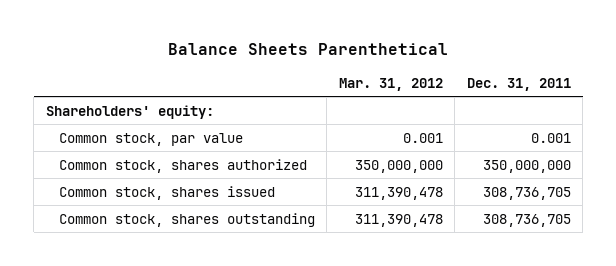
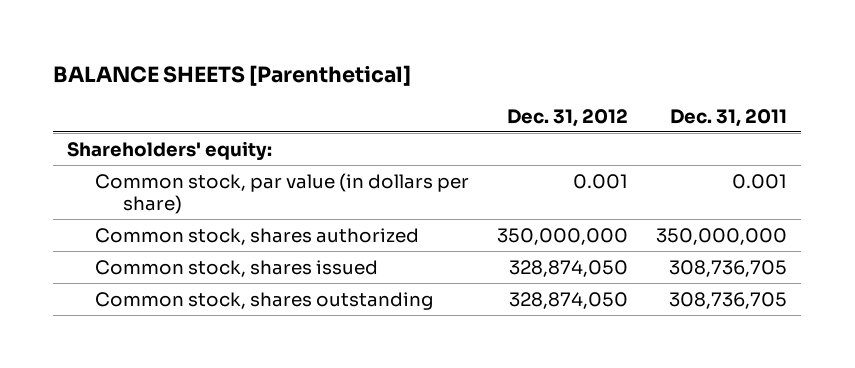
- Balance Sheets Parenthetical
+ BALANCE SHEETS [Parenthetical]
- | Mar. 31, 2012 | Dec. 31, 2011
+ | Dec. 31, 2012 | Dec. 31, 2011
- Common stock, par value | 0.001 | 0.001
+ Common stock, par value (in dollars per share) | 0.001 | 0.001

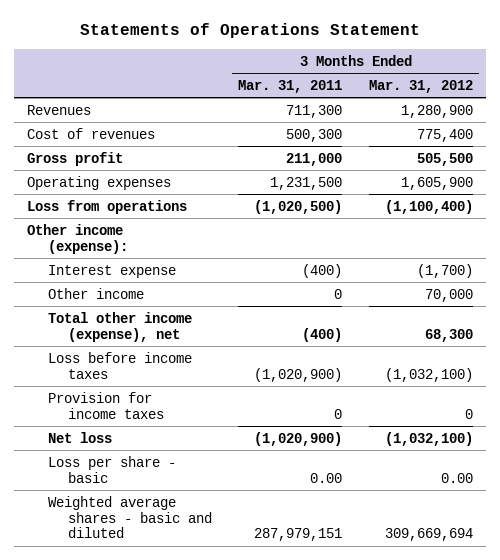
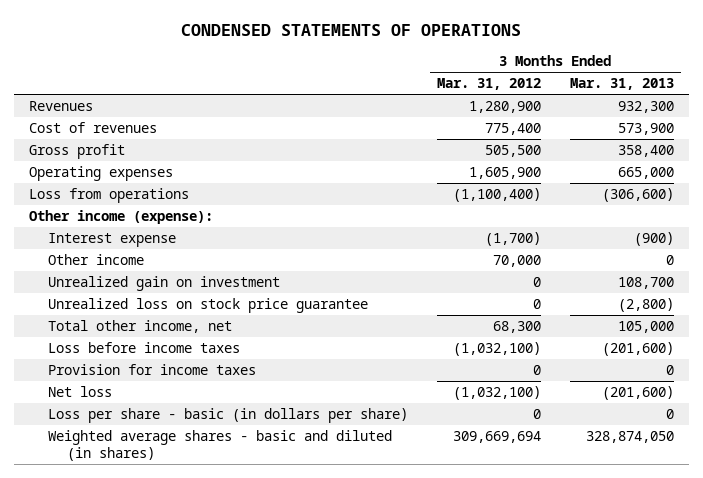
- Statements of Operations Statement
+ CONDENSED STATEMENTS OF OPERATIONS
- | 3 Months Ended Mar. 31, 2011 | 3 Months Ended Mar. 31, 2012
+ | 3 Months Ended Mar. 31, 2012 | 3 Months Ended Mar. 31, 2013
- Total other income (expense), net | (400) | 68,300
+ Unrealized gain on investment | 0 | 108,700
+ Unrealized loss on stock price guarantee | 0 | (2,800)
+ Total other income, net | 68,300 | 105,000
- Loss per share - basic | 0.00 | 0.00
- Weighted average shares - basic and diluted | 287,979,151 | 309,669,694
+ Loss per share - basic (in dollars per share) | 0 | 0
+ Weighted average shares - basic and diluted (in shares) | 309,669,694 | 328,874,050

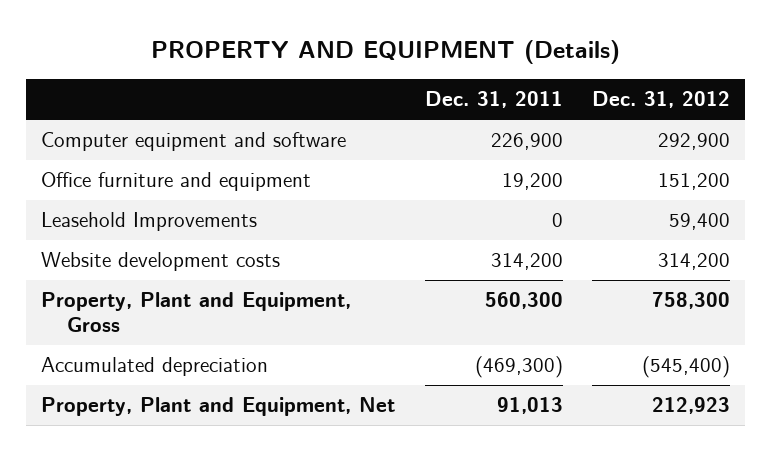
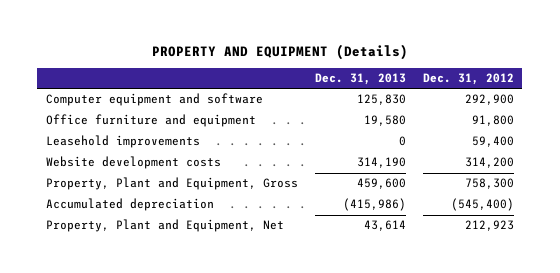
- | Dec. 31, 2011 | Dec. 31, 2012
+ | Dec. 31, 2013 | Dec. 31, 2012
- Office furniture and equipment | 19,200 | 151,200
- Leasehold Improvements | 0 | 59,400
+ Office furniture and equipment | 19,580 | 91,800
+ Leasehold improvements | 0 | 59,400

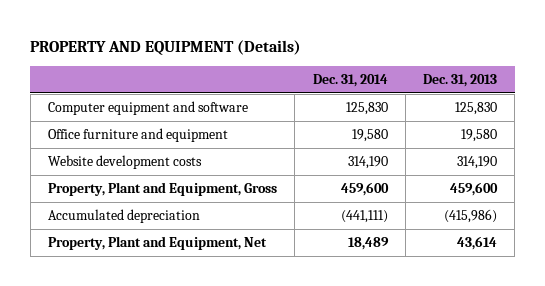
- | Dec. 31, 2013 | Dec. 31, 2012
+ | Dec. 31, 2014 | Dec. 31, 2013
- Leasehold improvements | 0 | 59,400

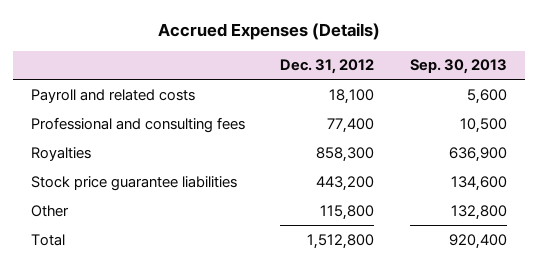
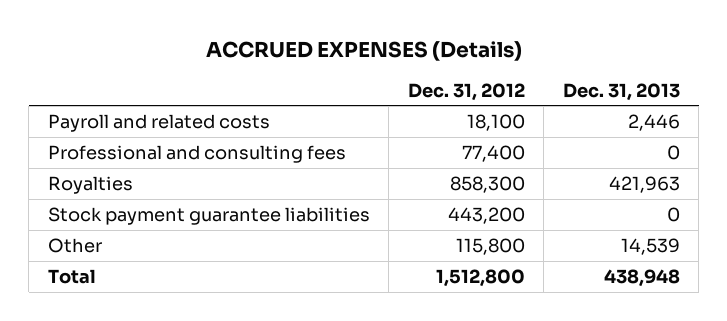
- Accrued Expenses (Details)
+ ACCRUED EXPENSES (Details)
- | Dec. 31, 2012 | Sep. 30, 2013
+ | Dec. 31, 2012 | Dec. 31, 2013
- Stock price guarantee liabilities | 443,200 | 134,600
+ Stock payment guarantee liabilities | 443,200 | 0

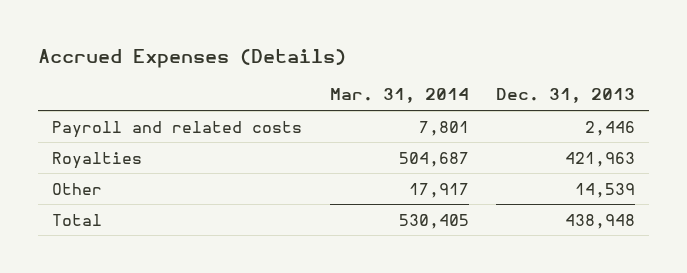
- ACCRUED EXPENSES (Details)
+ Accrued Expenses (Details)
- | Dec. 31, 2012 | Dec. 31, 2013
+ | Mar. 31, 2014 | Dec. 31, 2013
- Professional and consulting fees | 77,400 | 0
- Stock payment guarantee liabilities | 443,200 | 0

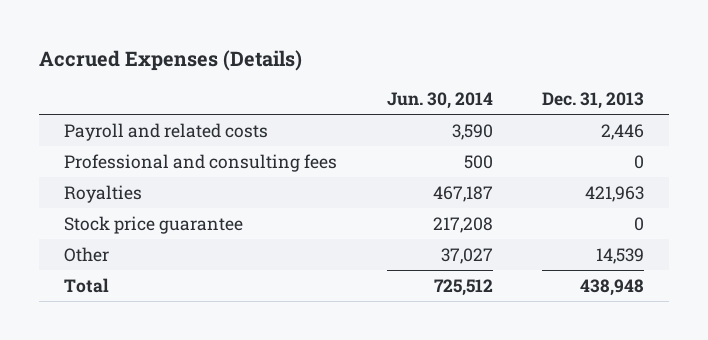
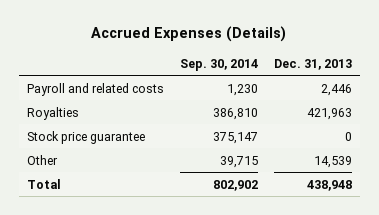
- | Jun. 30, 2014 | Dec. 31, 2013
+ | Sep. 30, 2014 | Dec. 31, 2013
- Professional and consulting fees | 500 | 0

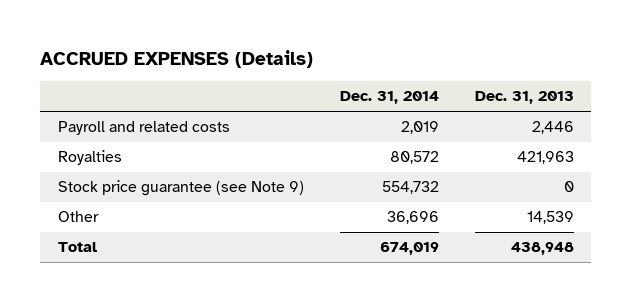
- Accrued Expenses (Details)
+ ACCRUED EXPENSES (Details)
- | Sep. 30, 2014 | Dec. 31, 2013
+ | Dec. 31, 2014 | Dec. 31, 2013
- Stock price guarantee | 375,147 | 0
+ Stock price guarantee (see Note 9) | 554,732 | 0

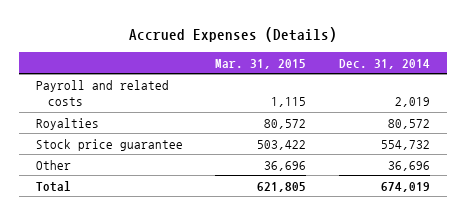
- ACCRUED EXPENSES (Details)
+ Accrued Expenses (Details)
- | Dec. 31, 2014 | Dec. 31, 2013
+ | Mar. 31, 2015 | Dec. 31, 2014
- Stock price guarantee (see Note 9) | 554,732 | 0
+ Stock price guarantee | 503,422 | 554,732

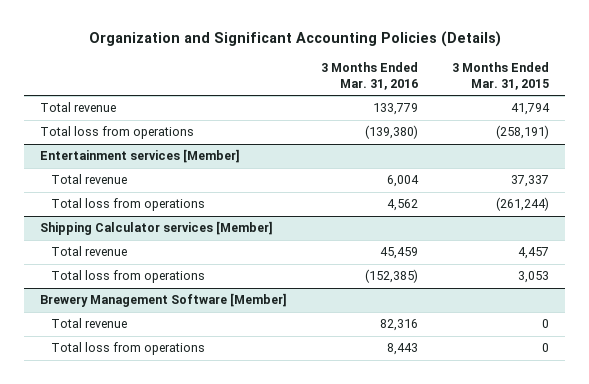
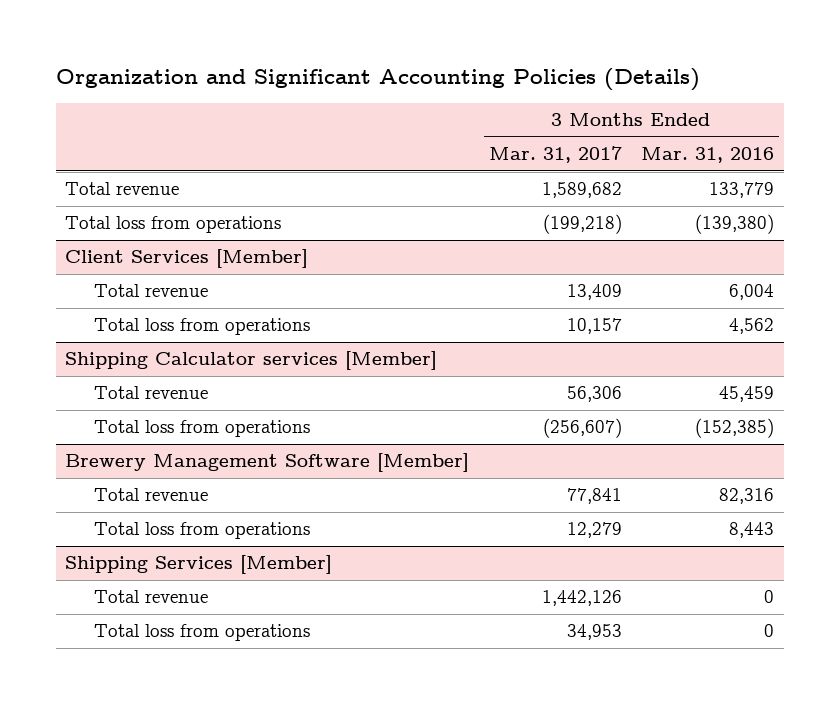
- | 3 Months Ended Mar. 31, 2016 | 3 Months Ended Mar. 31, 2015
+ | 3 Months Ended Mar. 31, 2017 | 3 Months Ended Mar. 31, 2016
- Entertainment services [Member]
+ Client Services [Member]
+ Shipping Services [Member]
+ Total revenue | 1,442,126 | 0
+ Total loss from operations | 34,953 | 0

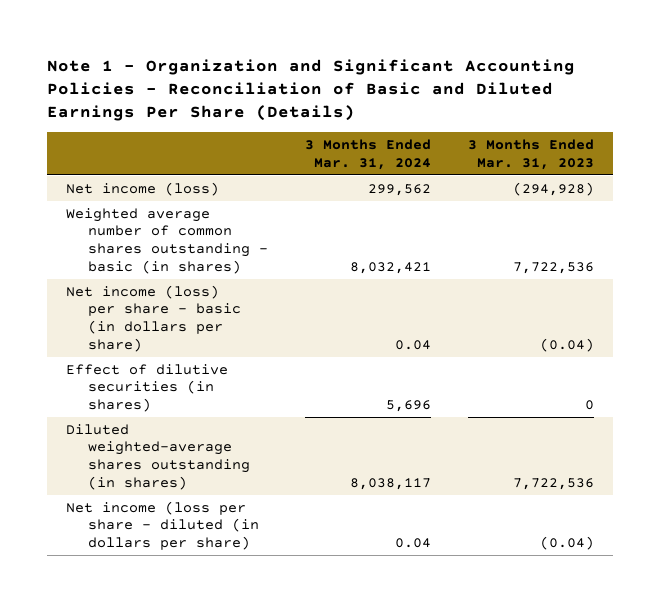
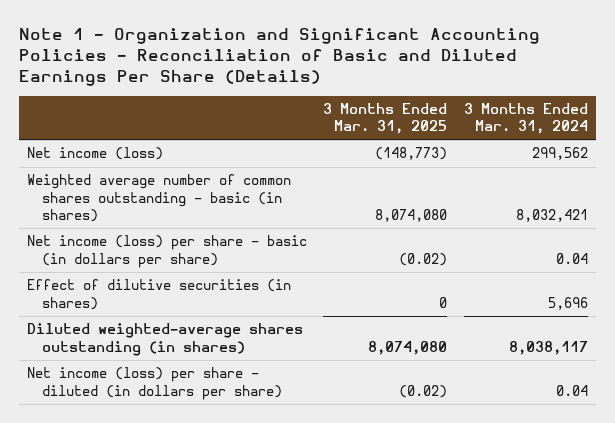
- | 3 Months Ended Mar. 31, 2024 | 3 Months Ended Mar. 31, 2023
+ | 3 Months Ended Mar. 31, 2025 | 3 Months Ended Mar. 31, 2024
- Net income (loss per share - diluted (in dollars per share) | 0.04 | (0.04)
+ Net income (loss) per share - diluted (in dollars per share) | (0.02) | 0.04

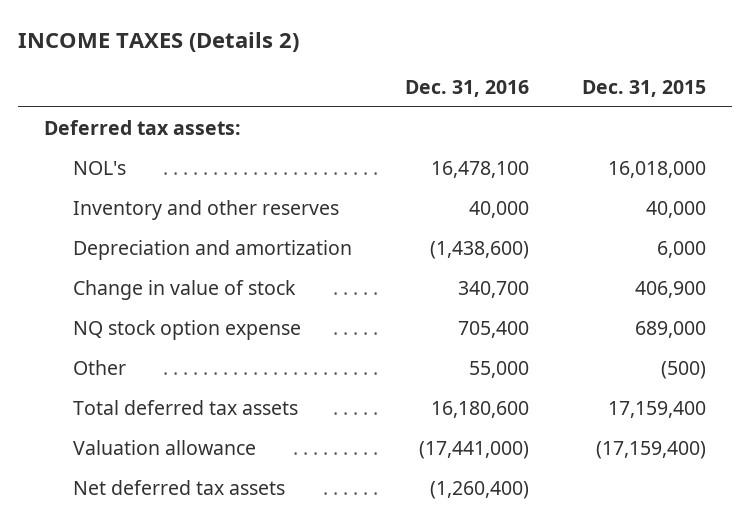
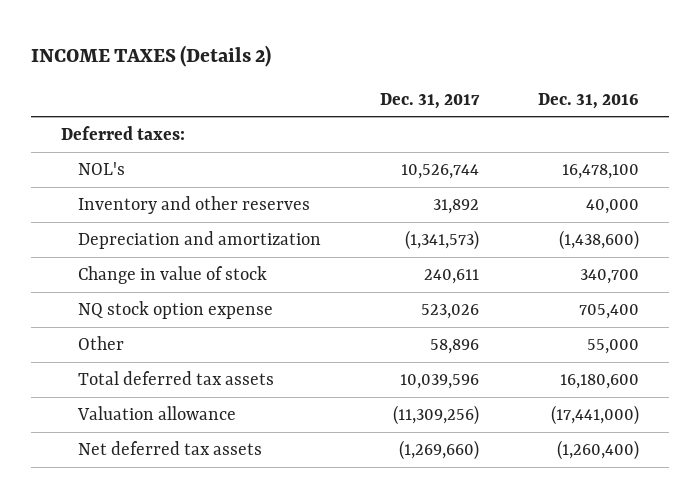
- | Dec. 31, 2016 | Dec. 31, 2015
+ | Dec. 31, 2017 | Dec. 31, 2016
- Deferred tax assets:
+ Deferred taxes:

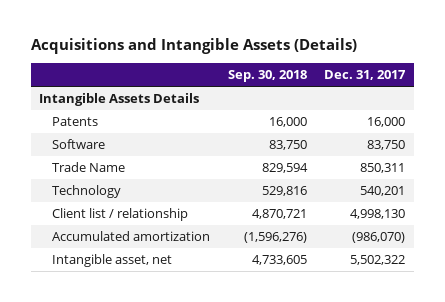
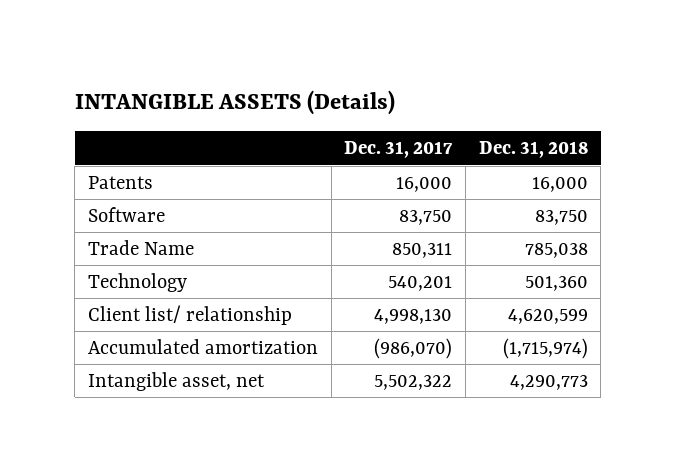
- Acquisitions and Intangible Assets (Details)
+ INTANGIBLE ASSETS (Details)
- | Sep. 30, 2018 | Dec. 31, 2017
+ | Dec. 31, 2017 | Dec. 31, 2018
- Intangible Assets Details
- Client list / relationship | 4,870,721 | 4,998,130
+ Client list/ relationship | 4,998,130 | 4,620,599

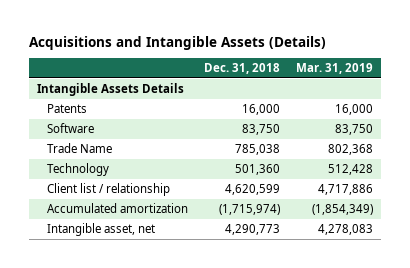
- INTANGIBLE ASSETS (Details)
+ Acquisitions and Intangible Assets (Details)
- | Dec. 31, 2017 | Dec. 31, 2018
+ | Dec. 31, 2018 | Mar. 31, 2019
+ Intangible Assets Details
- Client list/ relationship | 4,998,130 | 4,620,599
+ Client list / relationship | 4,620,599 | 4,717,886

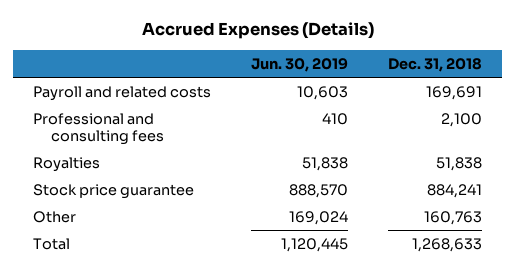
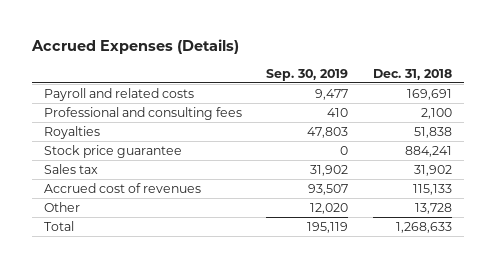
- | Jun. 30, 2019 | Dec. 31, 2018
+ | Sep. 30, 2019 | Dec. 31, 2018
- Other | 169,024 | 160,763
+ Sales tax | 31,902 | 31,902
+ Accrued cost of revenues | 93,507 | 115,133
+ Other | 12,020 | 13,728

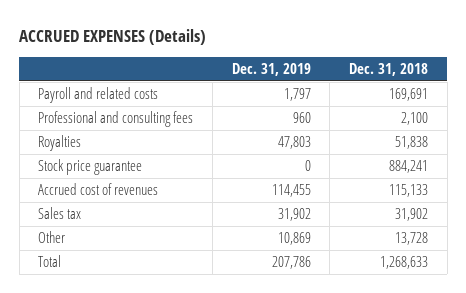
- Accrued Expenses (Details)
+ ACCRUED EXPENSES (Details)
- | Sep. 30, 2019 | Dec. 31, 2018
+ | Dec. 31, 2019 | Dec. 31, 2018
moved down: Sales tax | 31,902 | 31,902

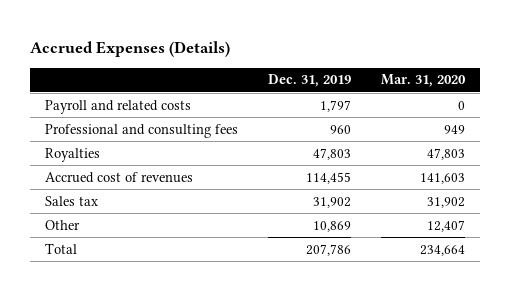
- ACCRUED EXPENSES (Details)
+ Accrued Expenses (Details)
- | Dec. 31, 2019 | Dec. 31, 2018
+ | Dec. 31, 2019 | Mar. 31, 2020
- Stock price guarantee | 0 | 884,241

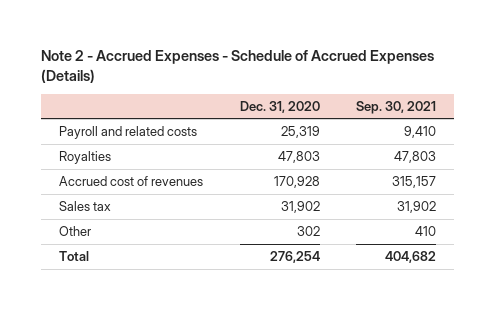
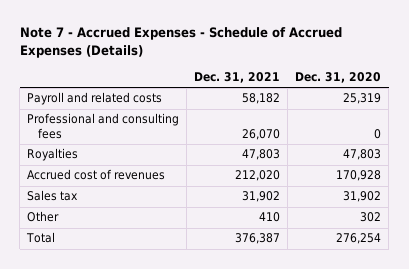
- Note 2 - Accrued Expenses - Schedule of Accrued Expenses (Details)
+ Note 7 - Accrued Expenses - Schedule of Accrued Expenses (Details)
- | Dec. 31, 2020 | Sep. 30, 2021
+ | Dec. 31, 2021 | Dec. 31, 2020
+ Professional and consulting fees | 26,070 | 0

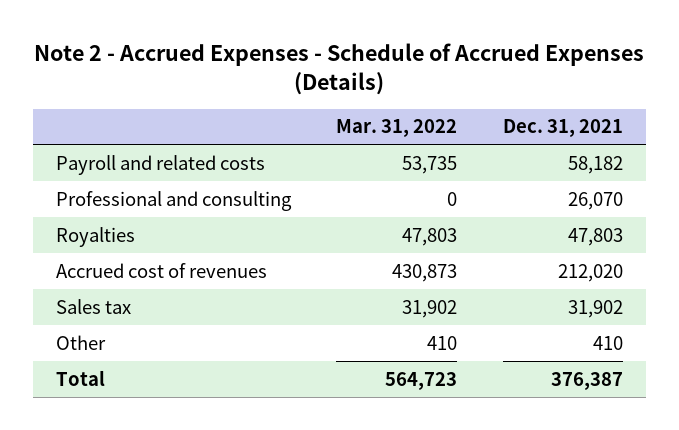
- Note 7 - Accrued Expenses - Schedule of Accrued Expenses (Details)
+ Note 2 - Accrued Expenses - Schedule of Accrued Expenses (Details)
- | Dec. 31, 2021 | Dec. 31, 2020
+ | Mar. 31, 2022 | Dec. 31, 2021
- Professional and consulting fees | 26,070 | 0
+ Professional and consulting | 0 | 26,070

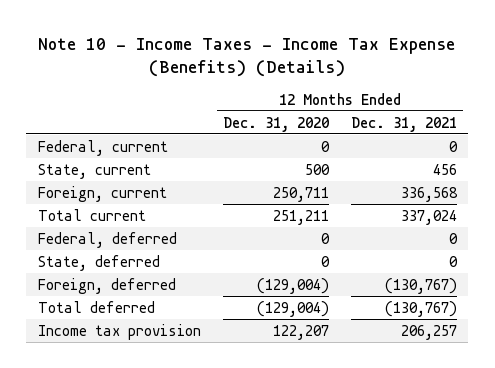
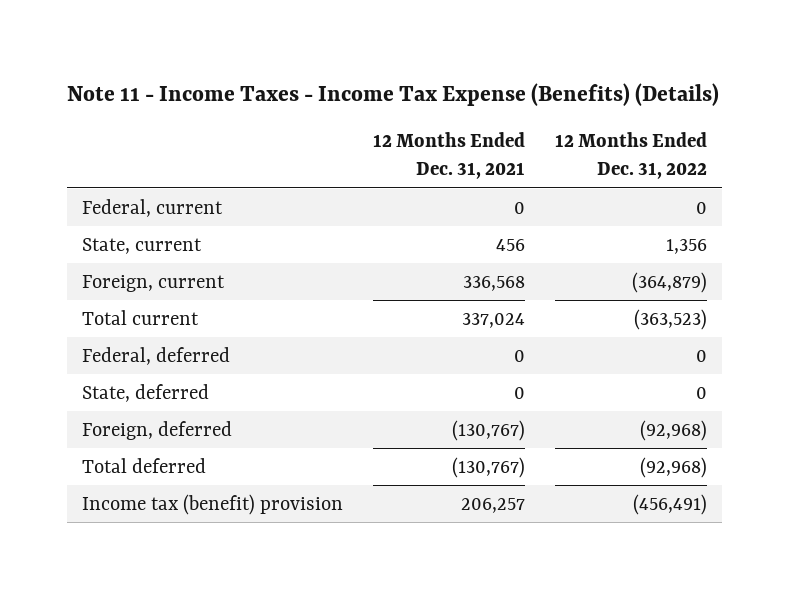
- Note 10 - Income Taxes - Income Tax Expense (Benefits) (Details)
+ Note 11 - Income Taxes - Income Tax Expense (Benefits) (Details)
- | 12 Months Ended Dec. 31, 2020 | 12 Months Ended Dec. 31, 2021
+ | 12 Months Ended Dec. 31, 2021 | 12 Months Ended Dec. 31, 2022
- Income tax provision | 122,207 | 206,257
+ Income tax (benefit) provision | 206,257 | (456,491)

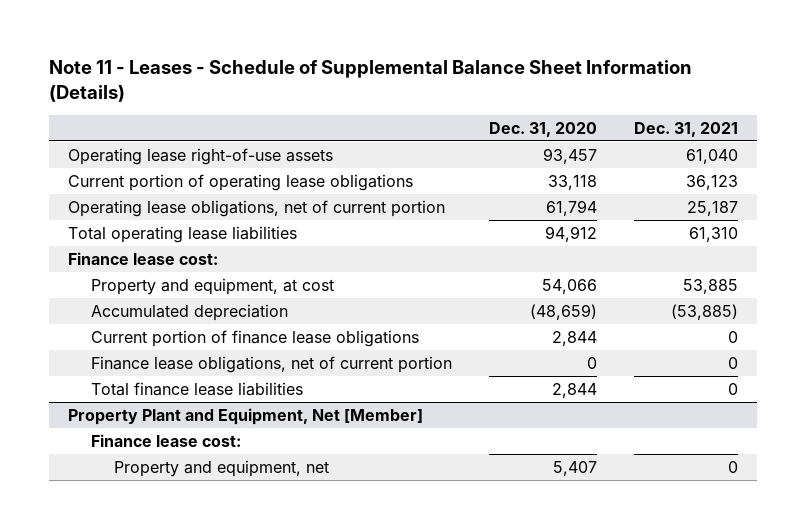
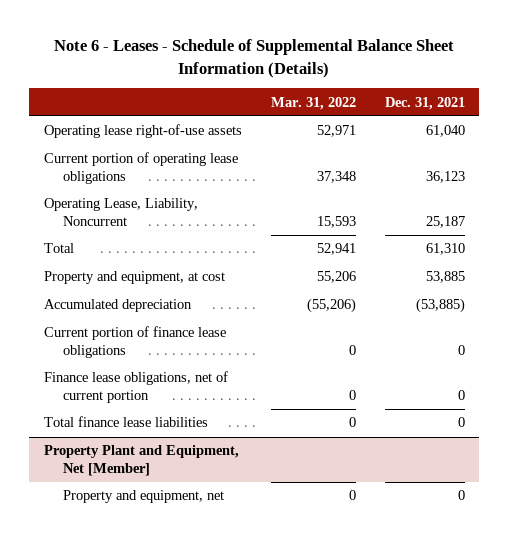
- Note 11 - Leases - Schedule of Supplemental Balance Sheet Information (Details)
+ Note 6 - Leases - Schedule of Supplemental Balance Sheet Information (Details)
- | Dec. 31, 2020 | Dec. 31, 2021
+ | Mar. 31, 2022 | Dec. 31, 2021
- Operating lease obligations, net of current portion | 61,794 | 25,187
- Total operating lease liabilities | 94,912 | 61,310
- Finance lease cost:
+ Operating Lease, Liability, Noncurrent | 15,593 | 25,187
+ Total | 52,941 | 61,310
@ Property Plant and Equipment, Net [Member]
- Finance lease cost:

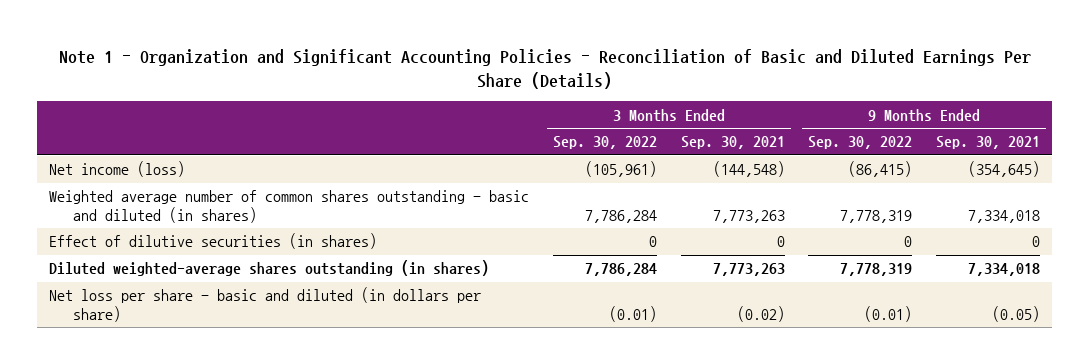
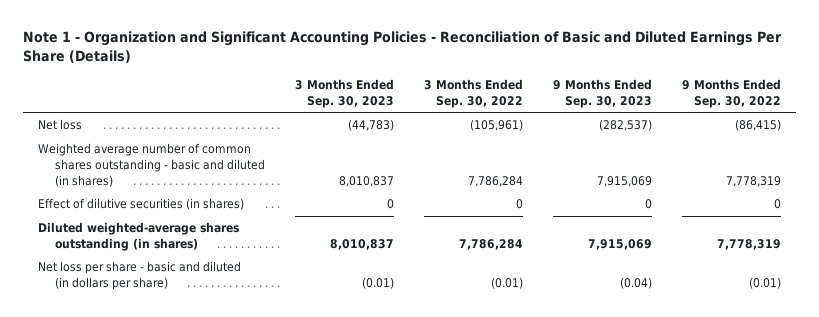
- | 3 Months Ended Sep. 30, 2022 | 3 Months Ended Sep. 30, 2021 | 9 Months Ended Sep. 30, 2022 | 9 Months Ended Sep. 30, 2021
+ | 3 Months Ended Sep. 30, 2023 | 3 Months Ended Sep. 30, 2022 | 9 Months Ended Sep. 30, 2023 | 9 Months Ended Sep. 30, 2022
- Net income (loss) | (105,961) | (144,548) | (86,415) | (354,645)
+ Net loss | (44,783) | (105,961) | (282,537) | (86,415)

